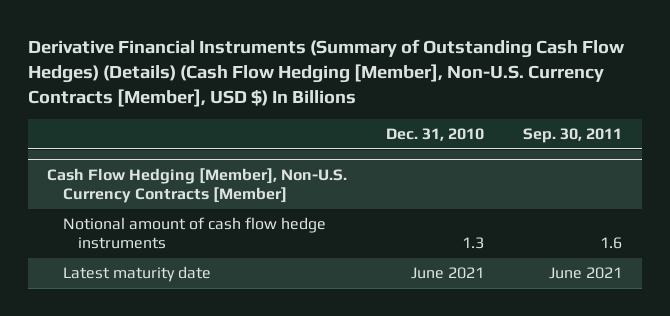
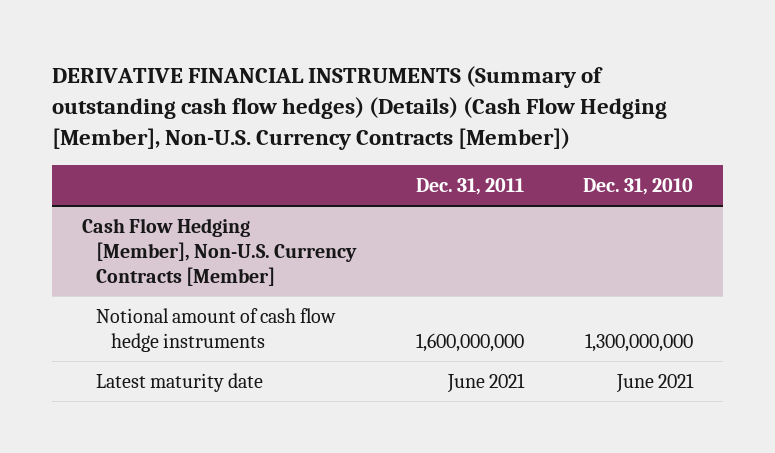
- Derivative Financial Instruments (Summary of Outstanding Cash Flow Hedges) (Details) (Cash Flow Hedging [Member], Non-U.S. Currency Contracts [Member], USD $) In Billions
+ DERIVATIVE FINANCIAL INSTRUMENTS (Summary of outstanding cash flow hedges) (Details) (Cash Flow Hedging [Member], Non-U.S. Currency Contracts [Member])
- | Dec. 31, 2010 | Sep. 30, 2011
+ | Dec. 31, 2011 | Dec. 31, 2010
@ Cash Flow Hedging [Member], Non-U.S. Currency Contracts [Member]
- Notional amount of cash flow hedge instruments | 1.3 | 1.6
+ Notional amount of cash flow hedge instruments | 1,600,000,000 | 1,300,000,000

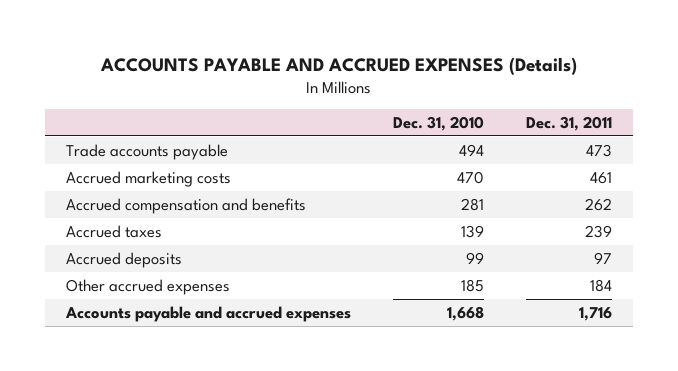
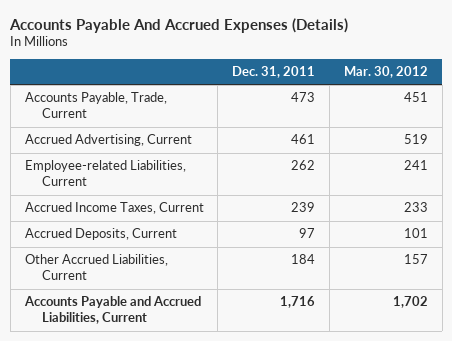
- ACCOUNTS PAYABLE AND ACCRUED EXPENSES (Details)
+ Accounts Payable And Accrued Expenses (Details)
- | Dec. 31, 2010 | Dec. 31, 2011
+ | Dec. 31, 2011 | Mar. 30, 2012
- Trade accounts payable | 494 | 473
- Accrued marketing costs | 470 | 461
- Accrued compensation and benefits | 281 | 262
- Accrued taxes | 139 | 239
- Accrued deposits | 99 | 97
- Other accrued expenses | 185 | 184
- Accounts payable and accrued expenses | 1,668 | 1,716
+ Accounts Payable, Trade, Current | 473 | 451
+ Accrued Advertising, Current | 461 | 519
+ Employee-related Liabilities, Current | 262 | 241
+ Accrued Income Taxes, Current | 239 | 233
+ Accrued Deposits, Current | 97 | 101
+ Other Accrued Liabilities, Current | 184 | 157
+ Accounts Payable and Accrued Liabilities, Current | 1,716 | 1,702

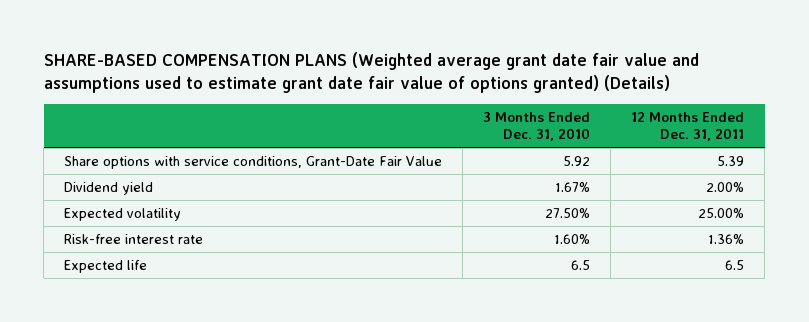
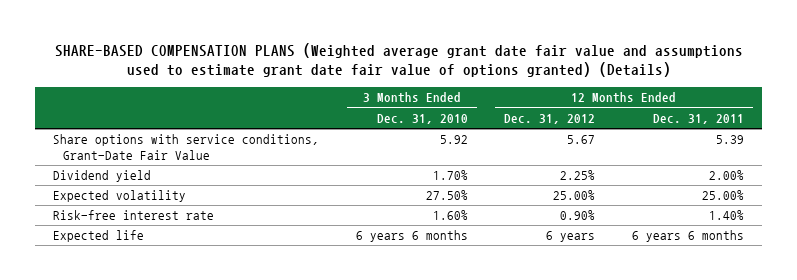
- | 3 Months Ended Dec. 31, 2010 | 12 Months Ended Dec. 31, 2011
+ | 3 Months Ended Dec. 31, 2010 | 12 Months Ended Dec. 31, 2012 | 12 Months Ended Dec. 31, 2011
- Dividend yield | 1.67% | 2.00%
+ Dividend yield | 1.70% | 2.25% | 2.00%
- Risk-free interest rate | 1.60% | 1.36%
- Expected life | 6.5 | 6.5
+ Risk-free interest rate | 1.60% | 0.90% | 1.40%
+ Expected life | 6 years 6 months | 6 years | 6 years 6 months

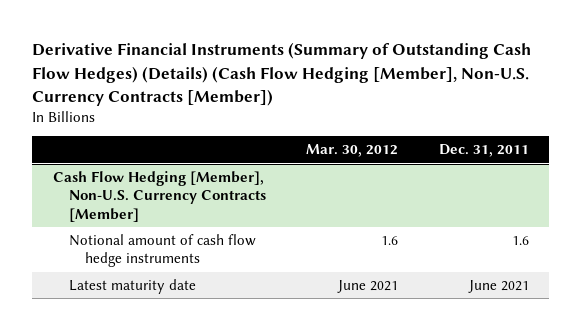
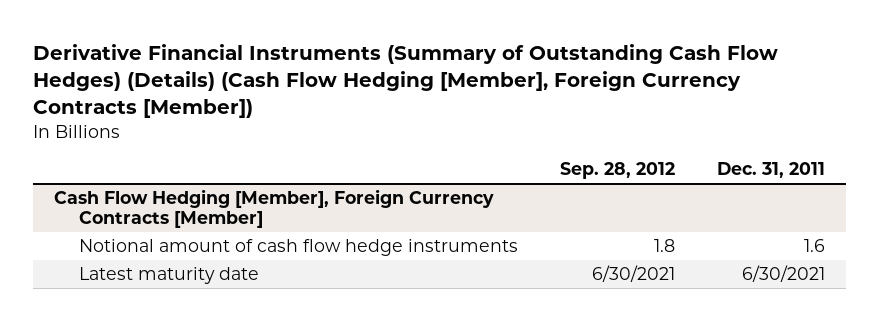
- Derivative Financial Instruments (Summary of Outstanding Cash Flow Hedges) (Details) (Cash Flow Hedging [Member], Non-U.S. Currency Contracts [Member])
+ Derivative Financial Instruments (Summary of Outstanding Cash Flow Hedges) (Details) (Cash Flow Hedging [Member], Foreign Currency Contracts [Member])
- | Mar. 30, 2012 | Dec. 31, 2011
+ | Sep. 28, 2012 | Dec. 31, 2011
- Cash Flow Hedging [Member], Non-U.S. Currency Contracts [Member]
+ Cash Flow Hedging [Member], Foreign Currency Contracts [Member]
- Latest maturity date | June 2021 | June 2021
+ Latest maturity date | 6/30/2021 | 6/30/2021

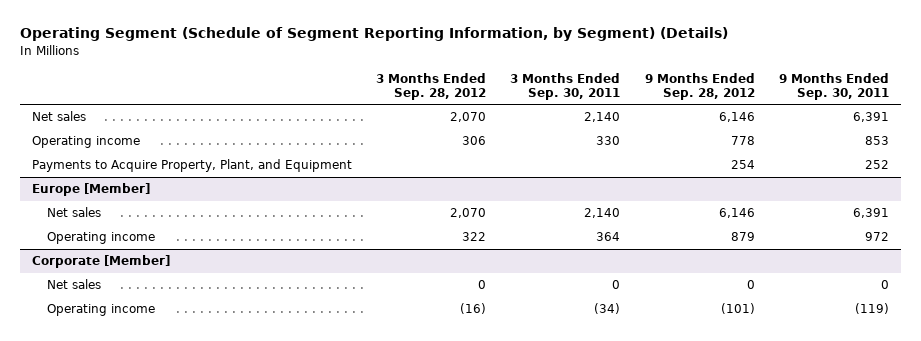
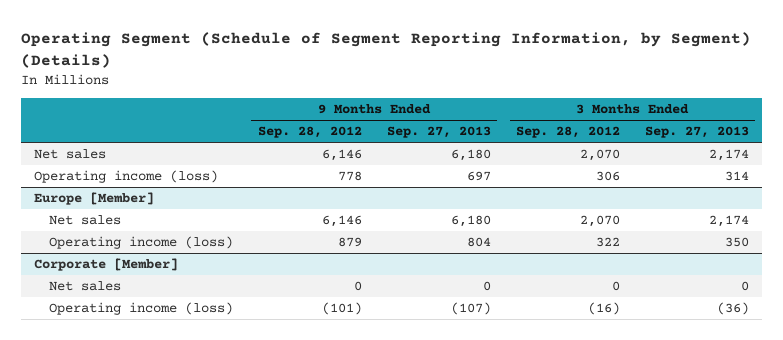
- | 3 Months Ended Sep. 28, 2012 | 3 Months Ended Sep. 30, 2011 | 9 Months Ended Sep. 28, 2012 | 9 Months Ended Sep. 30, 2011
+ | 9 Months Ended Sep. 28, 2012 | 9 Months Ended Sep. 27, 2013 | 3 Months Ended Sep. 28, 2012 | 3 Months Ended Sep. 27, 2013
- Operating income | 306 | 330 | 778 | 853
- Payments to Acquire Property, Plant, and Equipment | | | 254 | 252
+ Operating income (loss) | 778 | 697 | 306 | 314
@ Europe [Member]
- Operating income | 322 | 364 | 879 | 972
+ Operating income (loss) | 879 | 804 | 322 | 350
@ Corporate [Member]
- Operating income | (16) | (34) | (101) | (119)
+ Operating income (loss) | (101) | (107) | (16) | (36)

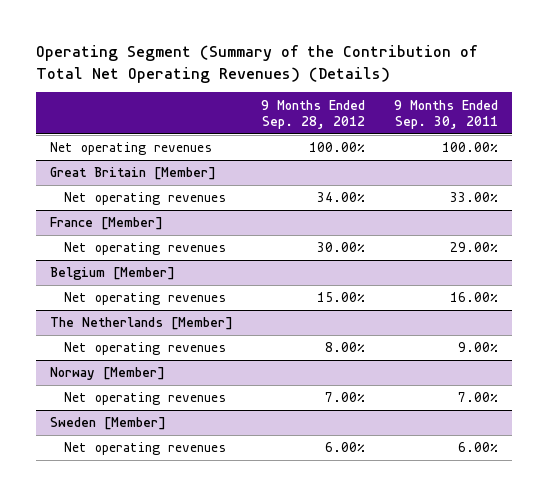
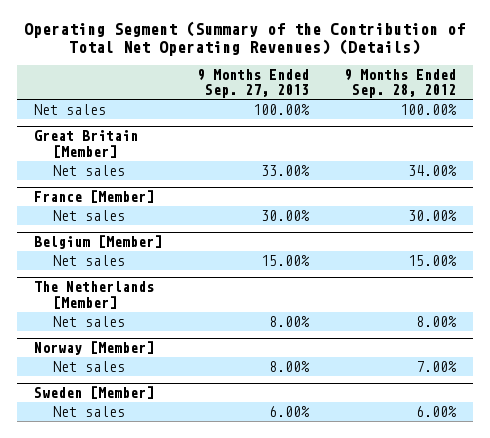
- | 9 Months Ended Sep. 28, 2012 | 9 Months Ended Sep. 30, 2011
+ | 9 Months Ended Sep. 27, 2013 | 9 Months Ended Sep. 28, 2012
- Net operating revenues | 100.00% | 100.00%
+ Net sales | 100.00% | 100.00%
@ Great Britain [Member]
- Net operating revenues | 34.00% | 33.00%
+ Net sales | 33.00% | 34.00%
@ France [Member]
- Net operating revenues | 30.00% | 29.00%
+ Net sales | 30.00% | 30.00%
@ Belgium [Member]
- Net operating revenues | 15.00% | 16.00%
+ Net sales | 15.00% | 15.00%
@ The Netherlands [Member]
- Net operating revenues | 8.00% | 9.00%
+ Net sales | 8.00% | 8.00%
@ Norway [Member]
- Net operating revenues | 7.00% | 7.00%
+ Net sales | 8.00% | 7.00%
@ Sweden [Member]
- Net operating revenues | 6.00% | 6.00%
+ Net sales | 6.00% | 6.00%

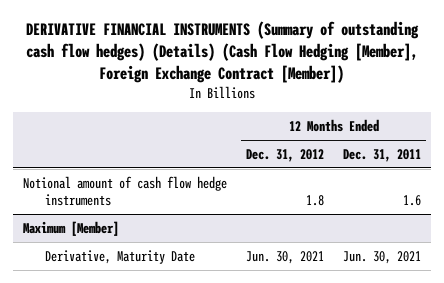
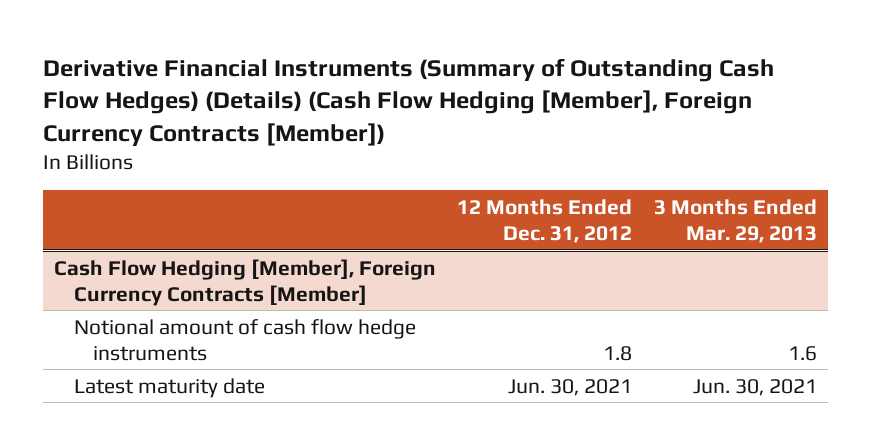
- DERIVATIVE FINANCIAL INSTRUMENTS (Summary of outstanding cash flow hedges) (Details) (Cash Flow Hedging [Member], Foreign Exchange Contract [Member])
+ Derivative Financial Instruments (Summary of Outstanding Cash Flow Hedges) (Details) (Cash Flow Hedging [Member], Foreign Currency Contracts [Member])
- | 12 Months Ended Dec. 31, 2012 | 12 Months Ended Dec. 31, 2011
+ | 12 Months Ended Dec. 31, 2012 | 3 Months Ended Mar. 29, 2013
+ Cash Flow Hedging [Member], Foreign Currency Contracts [Member]
- Maximum [Member]
- Derivative, Maturity Date | Jun. 30, 2021 | Jun. 30, 2021
+ Latest maturity date | Jun. 30, 2021 | Jun. 30, 2021

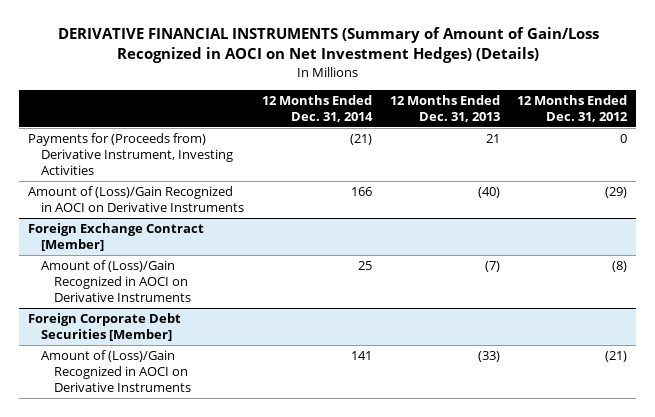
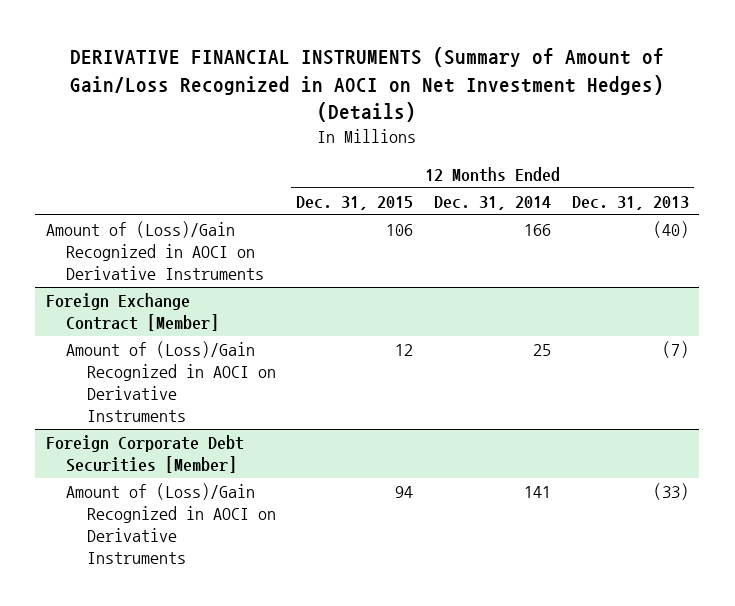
- | 12 Months Ended Dec. 31, 2014 | 12 Months Ended Dec. 31, 2013 | 12 Months Ended Dec. 31, 2012
+ | 12 Months Ended Dec. 31, 2015 | 12 Months Ended Dec. 31, 2014 | 12 Months Ended Dec. 31, 2013
- Payments for (Proceeds from) Derivative Instrument, Investing Activities | (21) | 21 | 0

